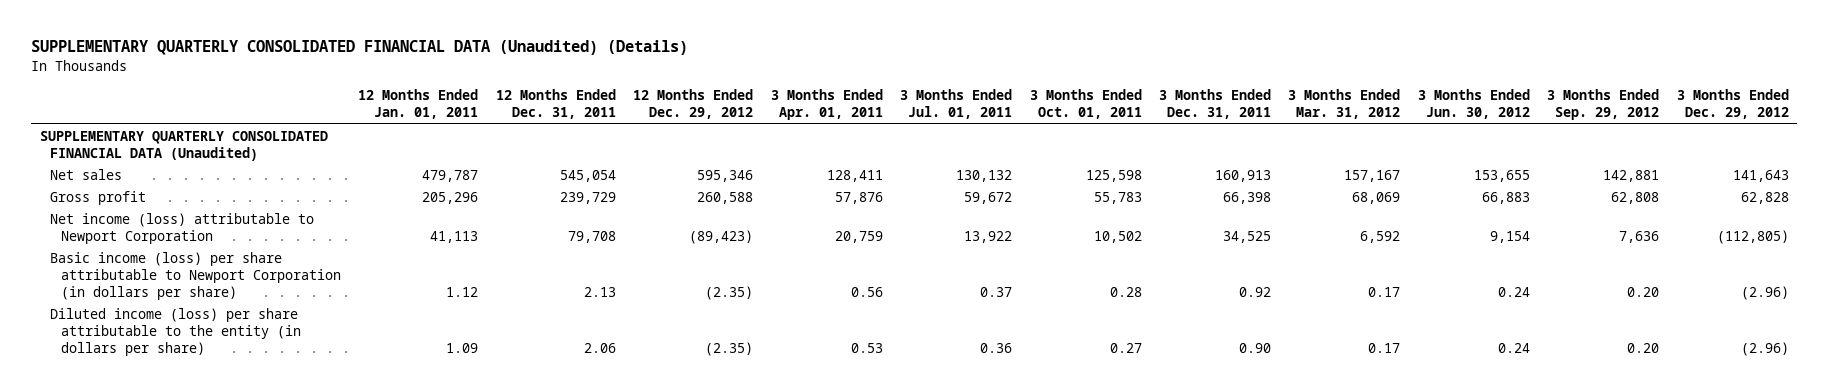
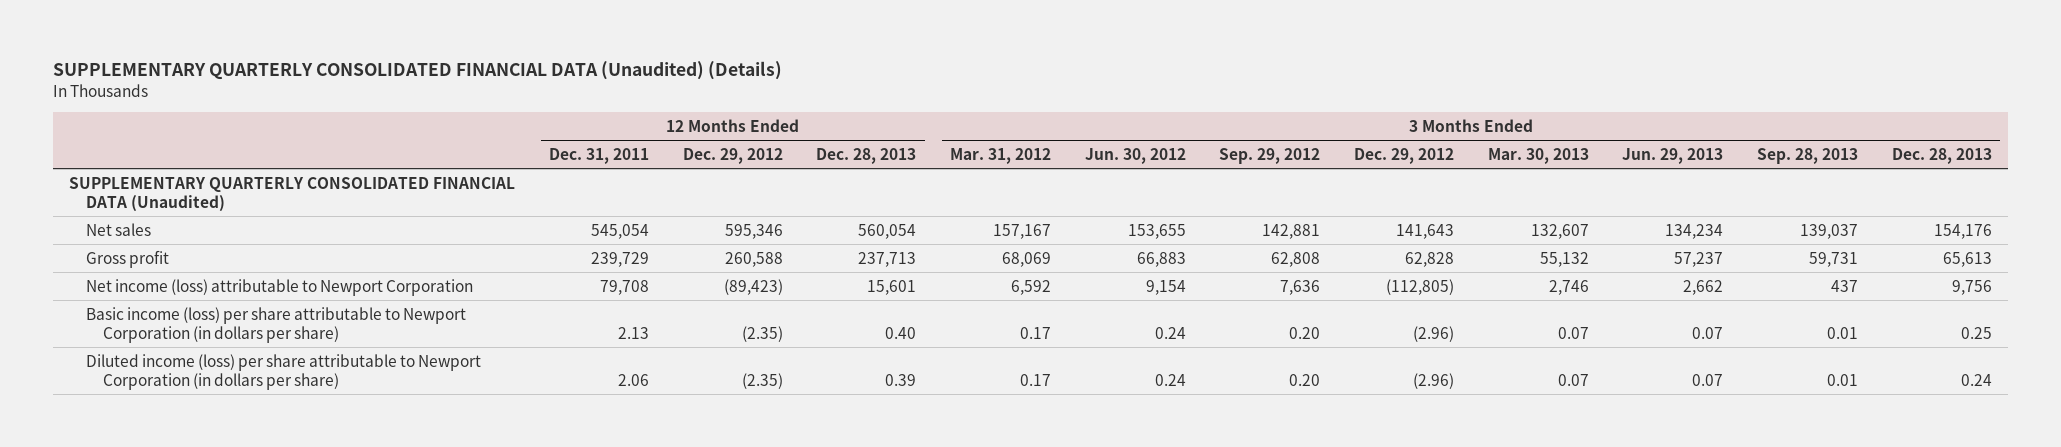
- | 12 Months Ended Jan. 01, 2011 | 12 Months Ended Dec. 31, 2011 | 12 Months Ended Dec. 29, 2012 | 3 Months Ended Apr. 01, 2011 | 3 Months Ended Jul. 01, 2011 | 3 Months Ended Oct. 01, 2011 | 3 Months Ended Dec. 31, 2011 | 3 Months Ended Mar. 31, 2012 | 3 Months Ended Jun. 30, 2012 | 3 Months Ended Sep. 29, 2012 | 3 Months Ended Dec. 29, 2012
+ | 12 Months Ended Dec. 31, 2011 | 12 Months Ended Dec. 29, 2012 | 12 Months Ended Dec. 28, 2013 | 3 Months Ended Mar. 31, 2012 | 3 Months Ended Jun. 30, 2012 | 3 Months Ended Sep. 29, 2012 | 3 Months Ended Dec. 29, 2012 | 3 Months Ended Mar. 30, 2013 | 3 Months Ended Jun. 29, 2013 | 3 Months Ended Sep. 28, 2013 | 3 Months Ended Dec. 28, 2013
- Diluted income (loss) per share attributable to the entity (in dollars per share) | 1.09 | 2.06 | (2.35) | 0.53 | 0.36 | 0.27 | 0.90 | 0.17 | 0.24 | 0.20 | (2.96)
+ Diluted income (loss) per share attributable to Newport Corporation (in dollars per share) | 2.06 | (2.35) | 0.39 | 0.17 | 0.24 | 0.20 | (2.96) | 0.07 | 0.07 | 0.01 | 0.24

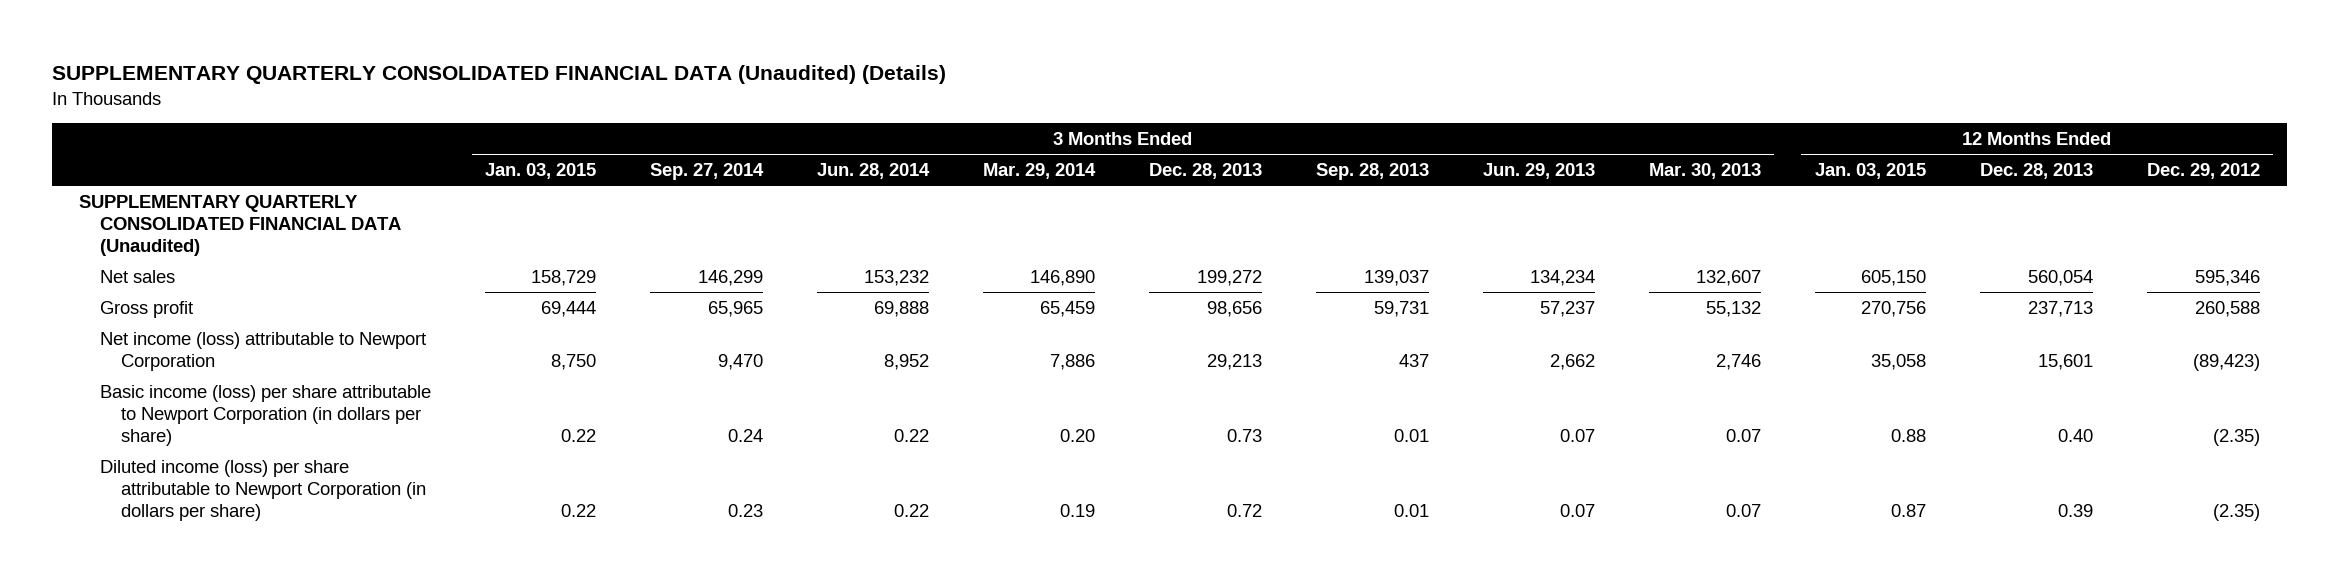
- | 12 Months Ended Dec. 31, 2011 | 12 Months Ended Dec. 29, 2012 | 12 Months Ended Dec. 28, 2013 | 3 Months Ended Mar. 31, 2012 | 3 Months Ended Jun. 30, 2012 | 3 Months Ended Sep. 29, 2012 | 3 Months Ended Dec. 29, 2012 | 3 Months Ended Mar. 30, 2013 | 3 Months Ended Jun. 29, 2013 | 3 Months Ended Sep. 28, 2013 | 3 Months Ended Dec. 28, 2013
+ | 3 Months Ended Jan. 03, 2015 | 3 Months Ended Sep. 27, 2014 | 3 Months Ended Jun. 28, 2014 | 3 Months Ended Mar. 29, 2014 | 3 Months Ended Dec. 28, 2013 | 3 Months Ended Sep. 28, 2013 | 3 Months Ended Jun. 29, 2013 | 3 Months Ended Mar. 30, 2013 | 12 Months Ended Jan. 03, 2015 | 12 Months Ended Dec. 28, 2013 | 12 Months Ended Dec. 29, 2012
- Net sales | 545,054 | 595,346 | 560,054 | 157,167 | 153,655 | 142,881 | 141,643 | 132,607 | 134,234 | 139,037 | 154,176
- Gross profit | 239,729 | 260,588 | 237,713 | 68,069 | 66,883 | 62,808 | 62,828 | 55,132 | 57,237 | 59,731 | 65,613
- Net income (loss) attributable to Newport Corporation | 79,708 | (89,423) | 15,601 | 6,592 | 9,154 | 7,636 | (112,805) | 2,746 | 2,662 | 437 | 9,756
- Basic income (loss) per share attributable to Newport Corporation (in dollars per share) | 2.13 | (2.35) | 0.40 | 0.17 | 0.24 | 0.20 | (2.96) | 0.07 | 0.07 | 0.01 | 0.25
- Diluted income (loss) per share attributable to Newport Corporation (in dollars per share) | 2.06 | (2.35) | 0.39 | 0.17 | 0.24 | 0.20 | (2.96) | 0.07 | 0.07 | 0.01 | 0.24
+ Net sales | 158,729 | 146,299 | 153,232 | 146,890 | 199,272 | 139,037 | 134,234 | 132,607 | 605,150 | 560,054 | 595,346
+ Gross profit | 69,444 | 65,965 | 69,888 | 65,459 | 98,656 | 59,731 | 57,237 | 55,132 | 270,756 | 237,713 | 260,588
+ Net income (loss) attributable to Newport Corporation | 8,750 | 9,470 | 8,952 | 7,886 | 29,213 | 437 | 2,662 | 2,746 | 35,058 | 15,601 | (89,423)
+ Basic income (loss) per share attributable to Newport Corporation (in dollars per share) | 0.22 | 0.24 | 0.22 | 0.20 | 0.73 | 0.01 | 0.07 | 0.07 | 0.88 | 0.40 | (2.35)
+ Diluted income (loss) per share attributable to Newport Corporation (in dollars per share) | 0.22 | 0.23 | 0.22 | 0.19 | 0.72 | 0.01 | 0.07 | 0.07 | 0.87 | 0.39 | (2.35)

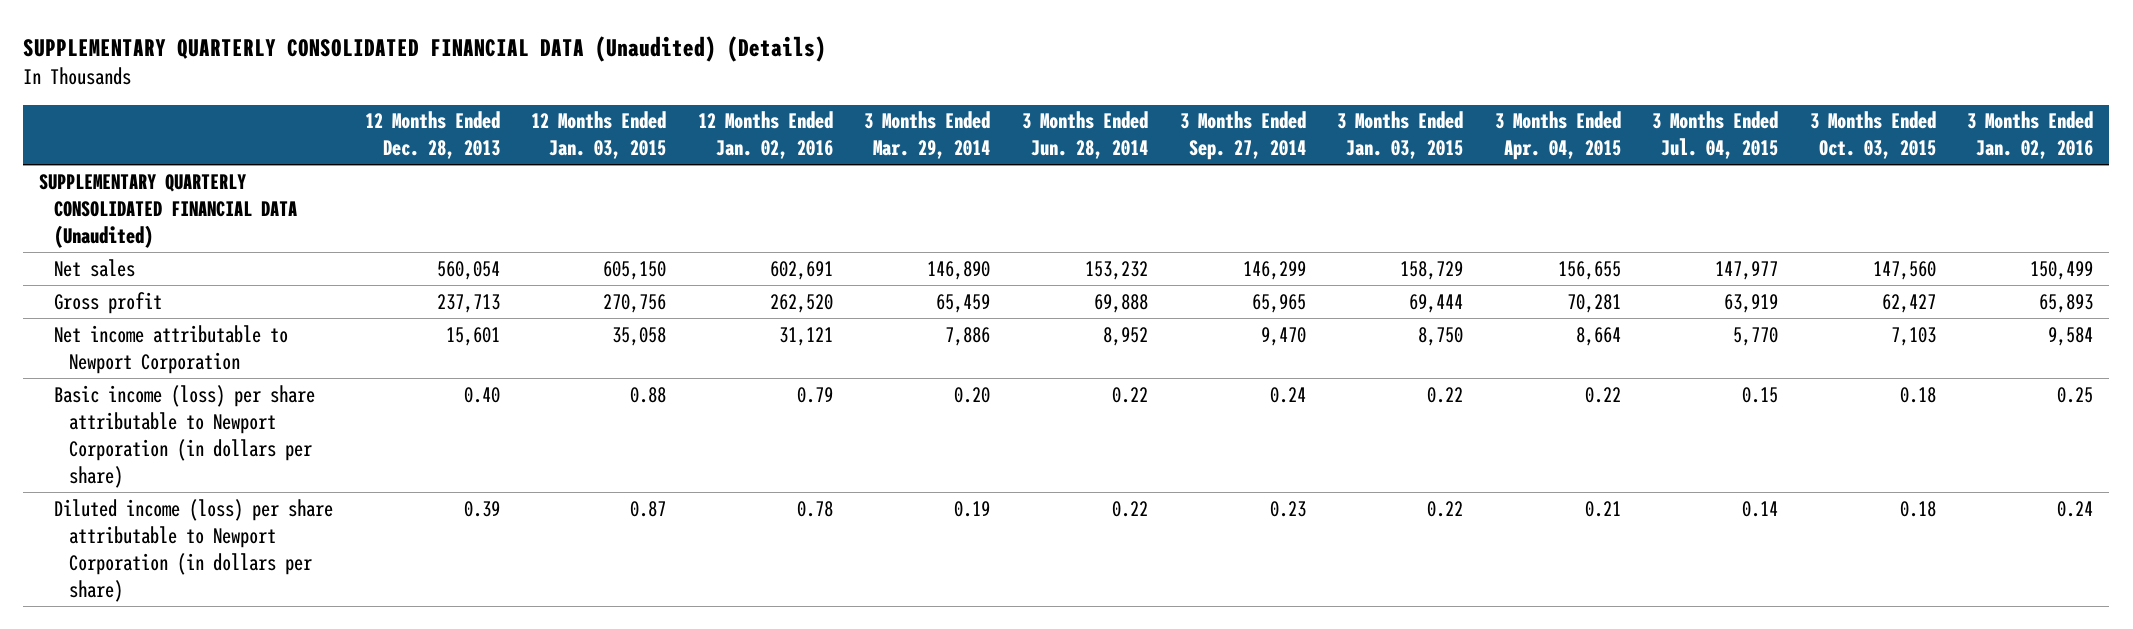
- | 3 Months Ended Jan. 03, 2015 | 3 Months Ended Sep. 27, 2014 | 3 Months Ended Jun. 28, 2014 | 3 Months Ended Mar. 29, 2014 | 3 Months Ended Dec. 28, 2013 | 3 Months Ended Sep. 28, 2013 | 3 Months Ended Jun. 29, 2013 | 3 Months Ended Mar. 30, 2013 | 12 Months Ended Jan. 03, 2015 | 12 Months Ended Dec. 28, 2013 | 12 Months Ended Dec. 29, 2012
+ | 12 Months Ended Dec. 28, 2013 | 12 Months Ended Jan. 03, 2015 | 12 Months Ended Jan. 02, 2016 | 3 Months Ended Mar. 29, 2014 | 3 Months Ended Jun. 28, 2014 | 3 Months Ended Sep. 27, 2014 | 3 Months Ended Jan. 03, 2015 | 3 Months Ended Apr. 04, 2015 | 3 Months Ended Jul. 04, 2015 | 3 Months Ended Oct. 03, 2015 | 3 Months Ended Jan. 02, 2016
- Net income (loss) attributable to Newport Corporation | 8,750 | 9,470 | 8,952 | 7,886 | 29,213 | 437 | 2,662 | 2,746 | 35,058 | 15,601 | (89,423)
+ Net income attributable to Newport Corporation | 15,601 | 35,058 | 31,121 | 7,886 | 8,952 | 9,470 | 8,750 | 8,664 | 5,770 | 7,103 | 9,584

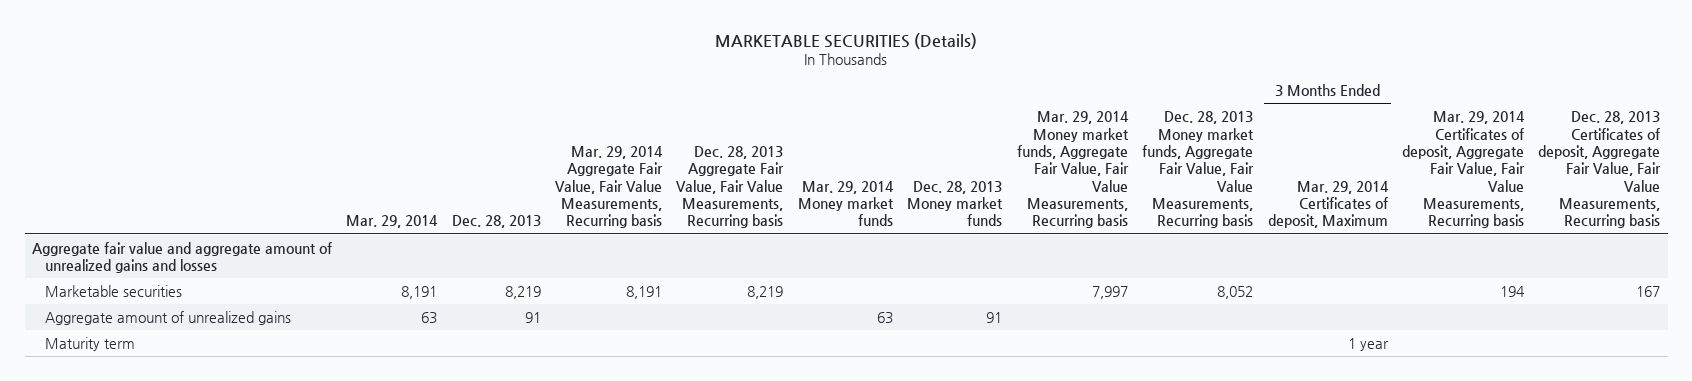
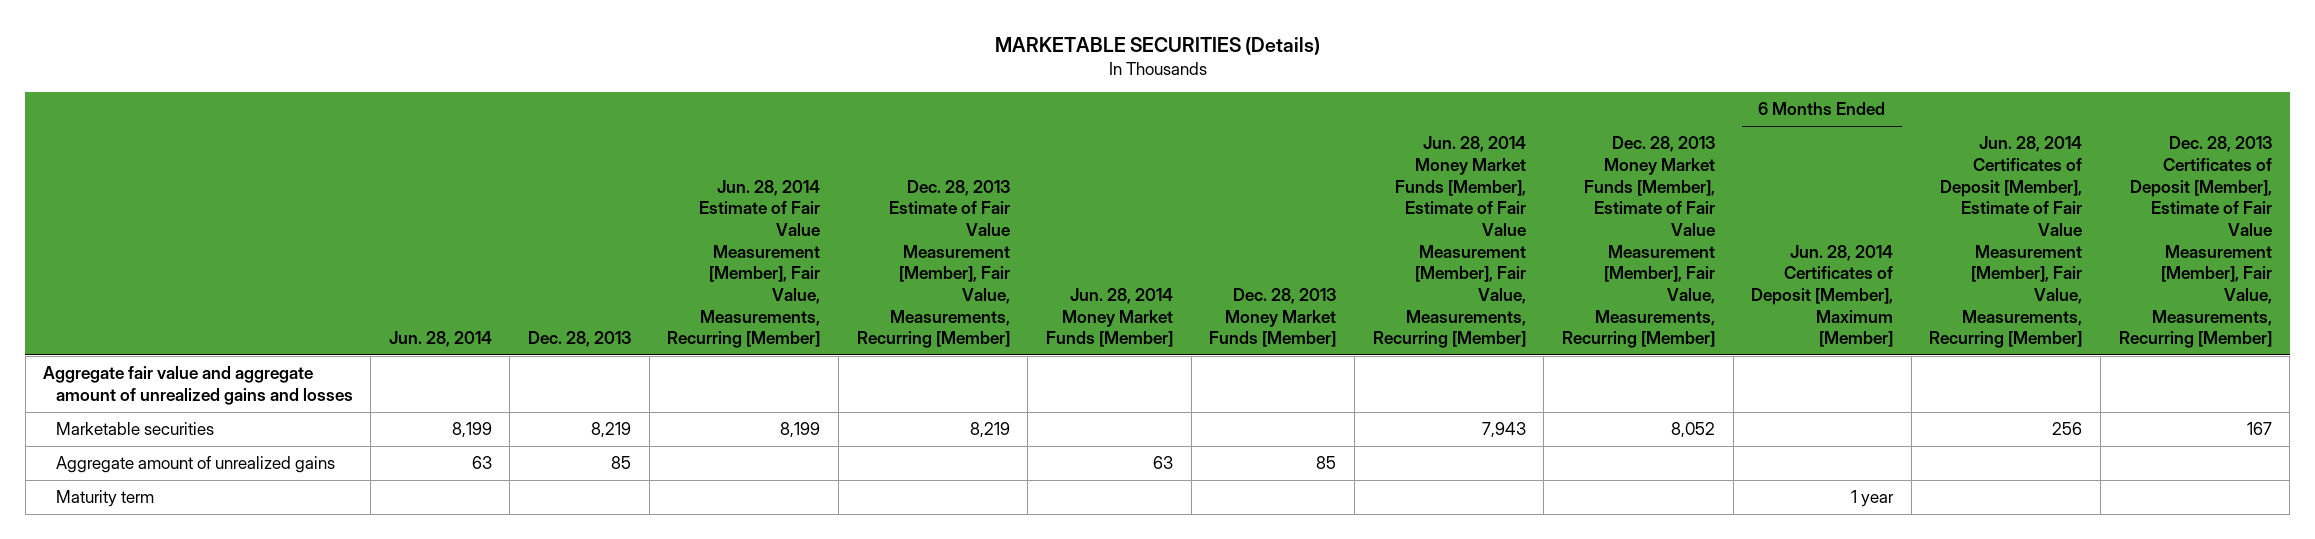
- | Mar. 29, 2014 | Dec. 28, 2013 | Mar. 29, 2014 Aggregate Fair Value, Fair Value Measurements, Recurring basis | Dec. 28, 2013 Aggregate Fair Value, Fair Value Measurements, Recurring basis | Mar. 29, 2014 Money market funds | Dec. 28, 2013 Money market funds | Mar. 29, 2014 Money market funds, Aggregate Fair Value, Fair Value Measurements, Recurring basis | Dec. 28, 2013 Money market funds, Aggregate Fair Value, Fair Value Measurements, Recurring basis | 3 Months Ended Mar. 29, 2014 Certificates of deposit, Maximum | Mar. 29, 2014 Certificates of deposit, Aggregate Fair Value, Fair Value Measurements, Recurring basis | Dec. 28, 2013 Certificates of deposit, Aggregate Fair Value, Fair Value Measurements, Recurring basis
+ | Jun. 28, 2014 | Dec. 28, 2013 | Jun. 28, 2014 Estimate of Fair Value Measurement [Member], Fair Value, Measurements, Recurring [Member] | Dec. 28, 2013 Estimate of Fair Value Measurement [Member], Fair Value, Measurements, Recurring [Member] | Jun. 28, 2014 Money Market Funds [Member] | Dec. 28, 2013 Money Market Funds [Member] | Jun. 28, 2014 Money Market Funds [Member], Estimate of Fair Value Measurement [Member], Fair Value, Measurements, Recurring [Member] | Dec. 28, 2013 Money Market Funds [Member], Estimate of Fair Value Measurement [Member], Fair Value, Measurements, Recurring [Member] | 6 Months Ended Jun. 28, 2014 Certificates of Deposit [Member], Maximum [Member] | Jun. 28, 2014 Certificates of Deposit [Member], Estimate of Fair Value Measurement [Member], Fair Value, Measurements, Recurring [Member] | Dec. 28, 2013 Certificates of Deposit [Member], Estimate of Fair Value Measurement [Member], Fair Value, Measurements, Recurring [Member]
- Aggregate amount of unrealized gains | 63 | 91 | | | 63 | 91 | | | | |
+ Aggregate amount of unrealized gains | 63 | 85 | | | 63 | 85 | | | | |

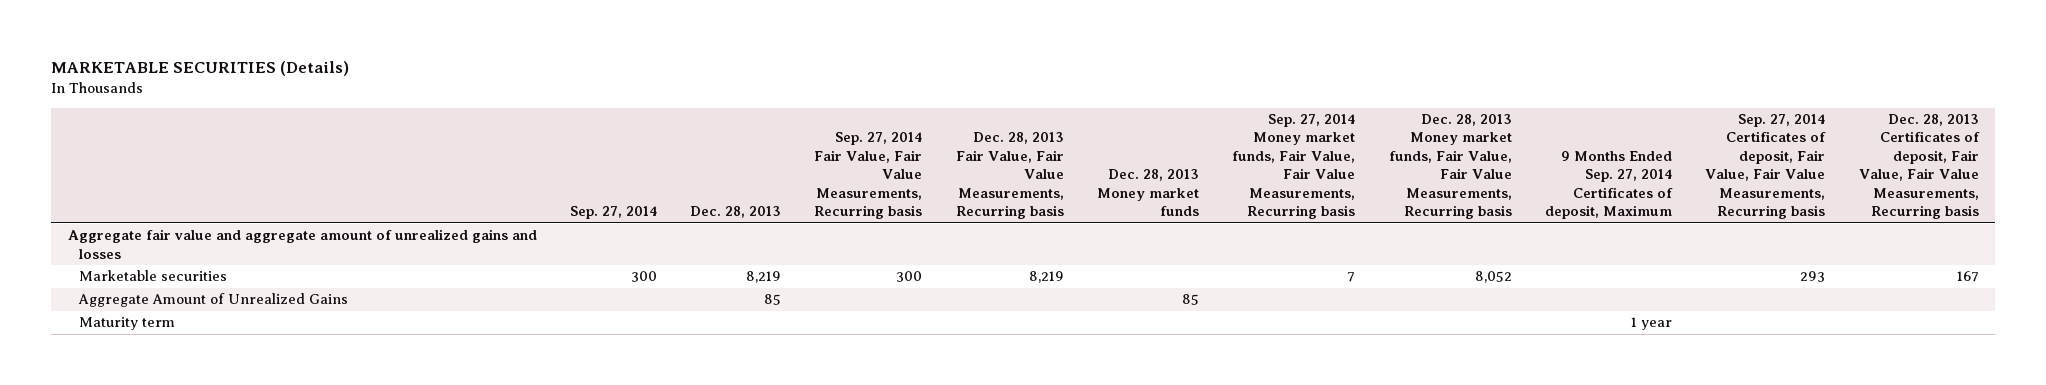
- | Jun. 28, 2014 | Dec. 28, 2013 | Jun. 28, 2014 Estimate of Fair Value Measurement [Member], Fair Value, Measurements, Recurring [Member] | Dec. 28, 2013 Estimate of Fair Value Measurement [Member], Fair Value, Measurements, Recurring [Member] | Jun. 28, 2014 Money Market Funds [Member] | Dec. 28, 2013 Money Market Funds [Member] | Jun. 28, 2014 Money Market Funds [Member], Estimate of Fair Value Measurement [Member], Fair Value, Measurements, Recurring [Member] | Dec. 28, 2013 Money Market Funds [Member], Estimate of Fair Value Measurement [Member], Fair Value, Measurements, Recurring [Member] | 6 Months Ended Jun. 28, 2014 Certificates of Deposit [Member], Maximum [Member] | Jun. 28, 2014 Certificates of Deposit [Member], Estimate of Fair Value Measurement [Member], Fair Value, Measurements, Recurring [Member] | Dec. 28, 2013 Certificates of Deposit [Member], Estimate of Fair Value Measurement [Member], Fair Value, Measurements, Recurring [Member]
+ | Sep. 27, 2014 | Dec. 28, 2013 | Sep. 27, 2014 Fair Value, Fair Value Measurements, Recurring basis | Dec. 28, 2013 Fair Value, Fair Value Measurements, Recurring basis | Dec. 28, 2013 Money market funds | Sep. 27, 2014 Money market funds, Fair Value, Fair Value Measurements, Recurring basis | Dec. 28, 2013 Money market funds, Fair Value, Fair Value Measurements, Recurring basis | 9 Months Ended Sep. 27, 2014 Certificates of deposit, Maximum | Sep. 27, 2014 Certificates of deposit, Fair Value, Fair Value Measurements, Recurring basis | Dec. 28, 2013 Certificates of deposit, Fair Value, Fair Value Measurements, Recurring basis
- Aggregate amount of unrealized gains | 63 | 85 | | | 63 | 85 | | | | |
+ Aggregate Amount of Unrealized Gains | | 85 | | | 85 | | | | |

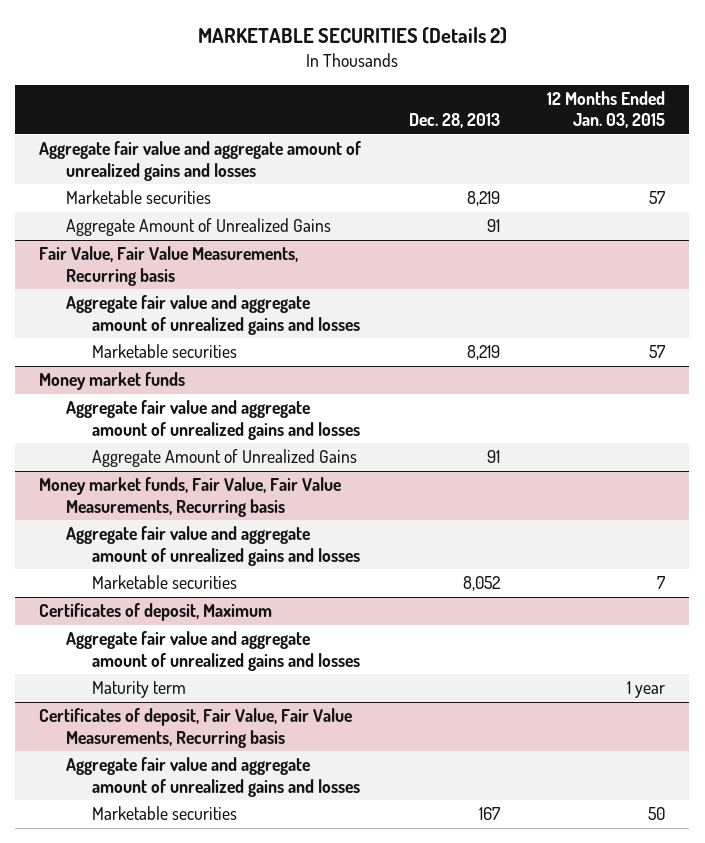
- MARKETABLE SECURITIES (Details)
+ MARKETABLE SECURITIES (Details 2)
- | Sep. 27, 2014 | Dec. 28, 2013 | Sep. 27, 2014 Fair Value, Fair Value Measurements, Recurring basis | Dec. 28, 2013 Fair Value, Fair Value Measurements, Recurring basis | Dec. 28, 2013 Money market funds | Sep. 27, 2014 Money market funds, Fair Value, Fair Value Measurements, Recurring basis | Dec. 28, 2013 Money market funds, Fair Value, Fair Value Measurements, Recurring basis | 9 Months Ended Sep. 27, 2014 Certificates of deposit, Maximum | Sep. 27, 2014 Certificates of deposit, Fair Value, Fair Value Measurements, Recurring basis | Dec. 28, 2013 Certificates of deposit, Fair Value, Fair Value Measurements, Recurring basis
+ | Dec. 28, 2013 | 12 Months Ended Jan. 03, 2015
- Aggregate Amount of Unrealized Gains | | 85 | | | 85 | | | | |
+ Aggregate Amount of Unrealized Gains | 91 |
+ Fair Value, Fair Value Measurements, Recurring basis
+ Aggregate fair value and aggregate amount of unrealized gains and losses
+ Marketable securities | 8,219 | 57
+ Money market funds
+ Aggregate fair value and aggregate amount of unrealized gains and losses
+ Aggregate Amount of Unrealized Gains | 91 |
+ Money market funds, Fair Value, Fair Value Measurements, Recurring basis
+ Aggregate fair value and aggregate amount of unrealized gains and losses
+ Marketable securities | 8,052 | 7
+ Certificates of deposit, Maximum
+ Aggregate fair value and aggregate amount of unrealized gains and losses
+ Certificates of deposit, Fair Value, Fair Value Measurements, Recurring basis
+ Aggregate fair value and aggregate amount of unrealized gains and losses
+ Marketable securities | 167 | 50

